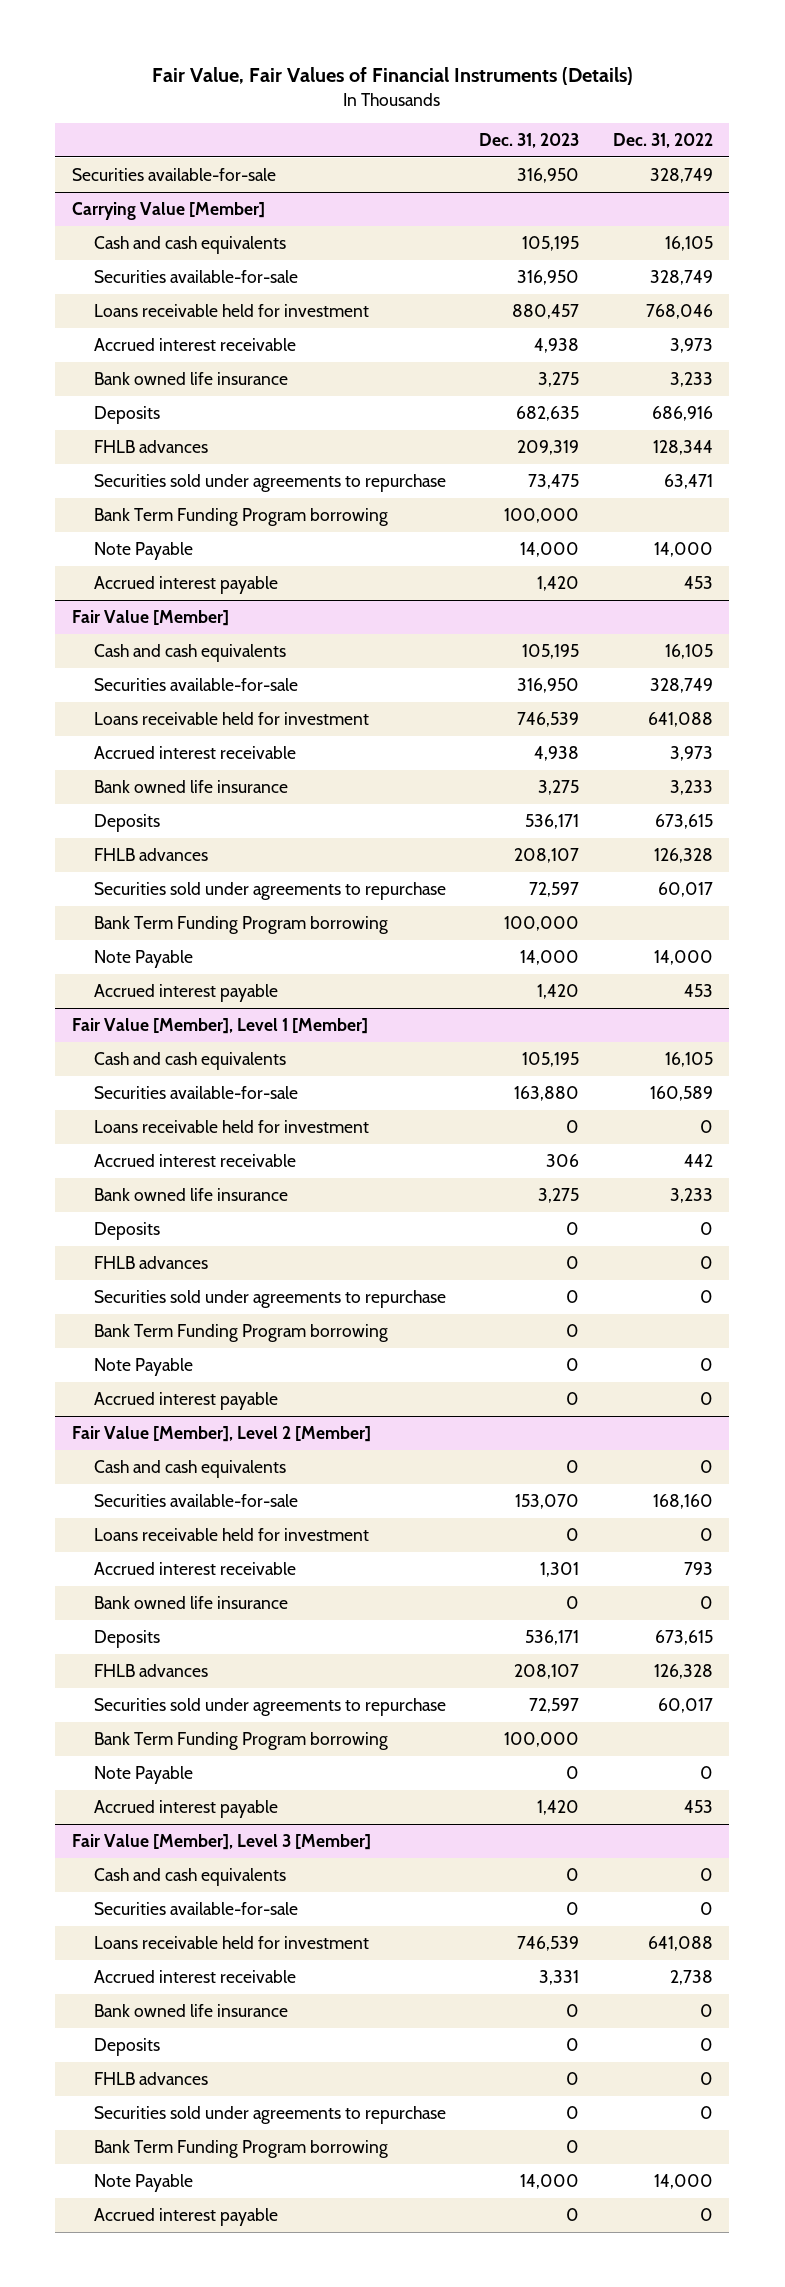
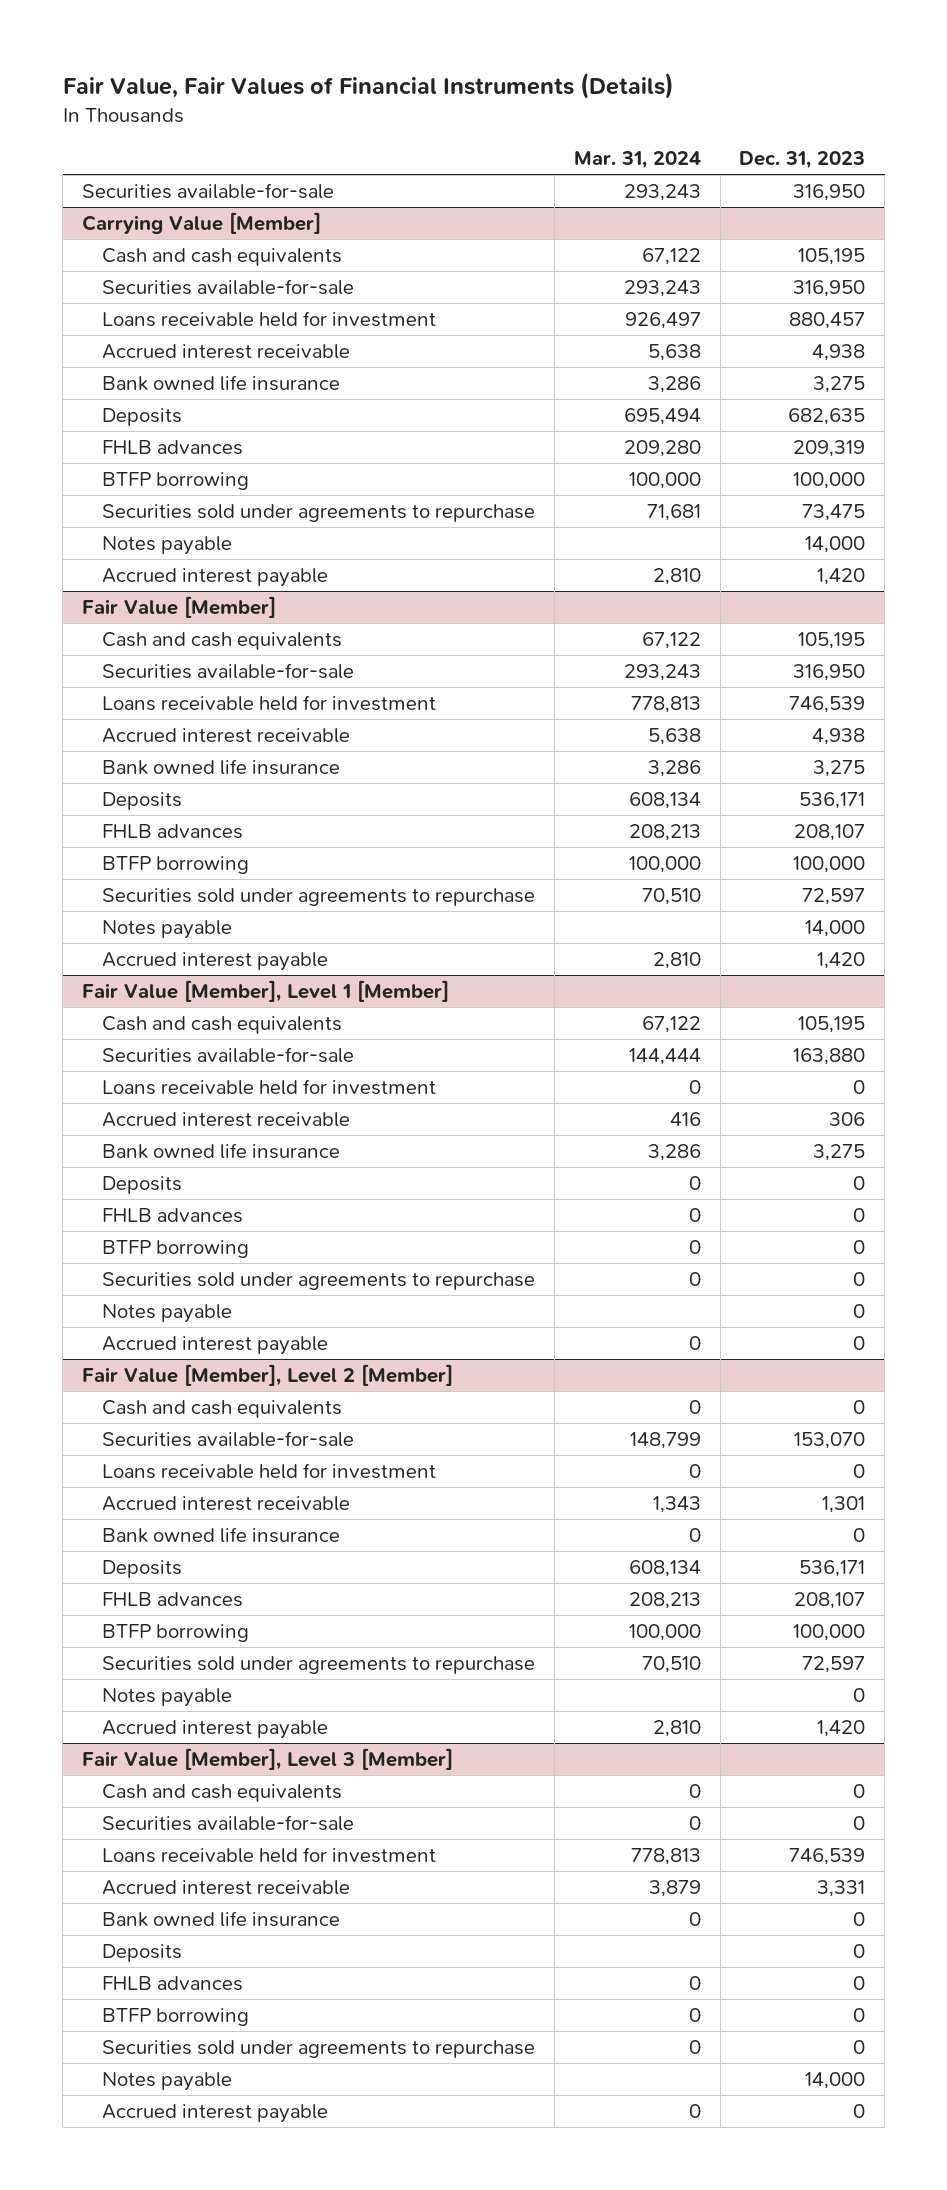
- | Dec. 31, 2023 | Dec. 31, 2022
+ | Mar. 31, 2024 | Dec. 31, 2023
@ Carrying Value [Member]
+ BTFP borrowing | 100,000 | 100,000
- Bank Term Funding Program borrowing | 100,000 |
- Note Payable | 14,000 | 14,000
+ Notes payable | | 14,000
@ Fair Value [Member]
+ BTFP borrowing | 100,000 | 100,000
- Bank Term Funding Program borrowing | 100,000 |
- Note Payable | 14,000 | 14,000
+ Notes payable | | 14,000
@ Fair Value [Member], Level 1 [Member]
+ BTFP borrowing | 0 | 0
- Bank Term Funding Program borrowing | 0 |
- Note Payable | 0 | 0
+ Notes payable | | 0
@ Fair Value [Member], Level 2 [Member]
+ BTFP borrowing | 100,000 | 100,000
- Bank Term Funding Program borrowing | 100,000 |
- Note Payable | 0 | 0
+ Notes payable | | 0
@ Fair Value [Member], Level 3 [Member]
+ BTFP borrowing | 0 | 0
- Bank Term Funding Program borrowing | 0 |
- Note Payable | 14,000 | 14,000
+ Notes payable | | 14,000

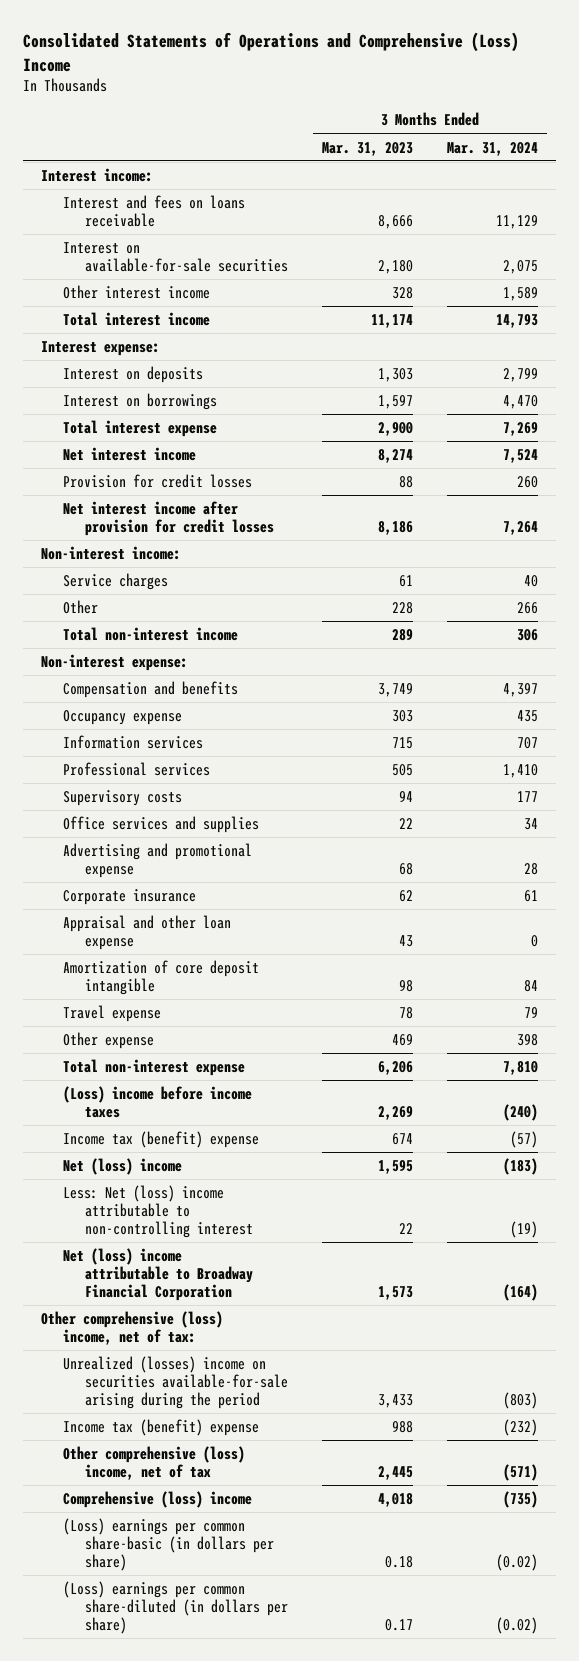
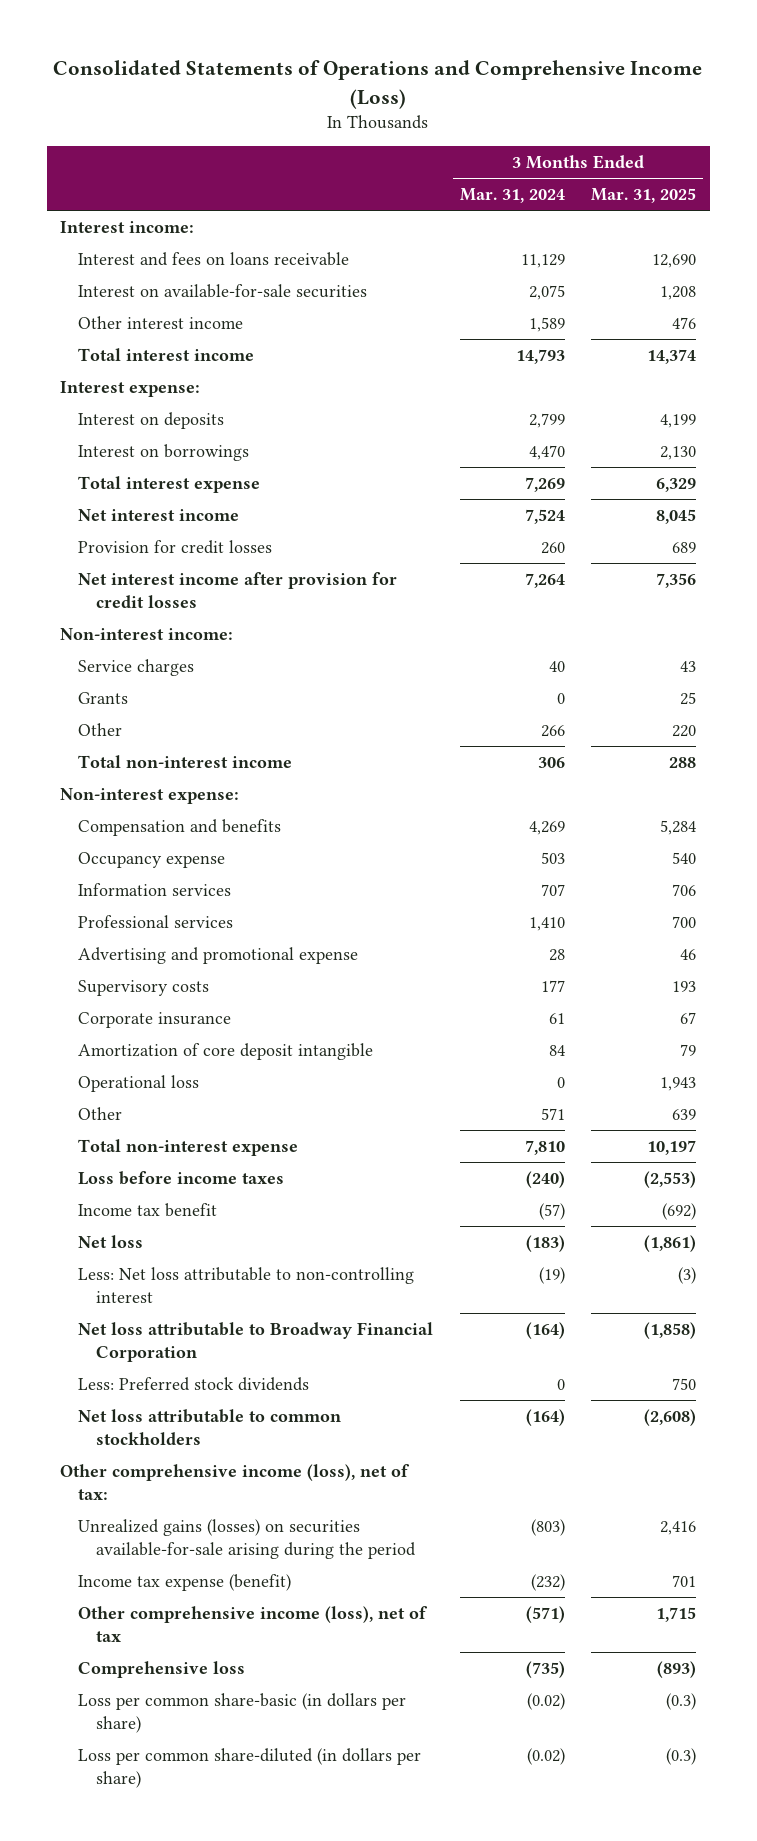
- Consolidated Statements of Operations and Comprehensive (Loss) Income
+ Consolidated Statements of Operations and Comprehensive Income (Loss)
- | 3 Months Ended Mar. 31, 2023 | 3 Months Ended Mar. 31, 2024
+ | 3 Months Ended Mar. 31, 2024 | 3 Months Ended Mar. 31, 2025
+ Grants | 0 | 25
- Compensation and benefits | 3,749 | 4,397
- Occupancy expense | 303 | 435
+ Compensation and benefits | 4,269 | 5,284
+ Occupancy expense | 503 | 540
- Office services and supplies | 22 | 34
moved down: Supervisory costs | 177 | 193
- Appraisal and other loan expense | 43 | 0
- Travel expense | 78 | 79
- Other expense | 469 | 398
+ Operational loss | 0 | 1,943
+ Other | 571 | 639
- (Loss) income before income taxes | 2,269 | (240)
- Income tax (benefit) expense | 674 | (57)
- Net (loss) income | 1,595 | (183)
- Less: Net (loss) income attributable to non-controlling interest | 22 | (19)
- Net (loss) income attributable to Broadway Financial Corporation | 1,573 | (164)
- Other comprehensive (loss) income, net of tax:
- Unrealized (losses) income on securities available-for-sale arising during the period | 3,433 | (803)
- Income tax (benefit) expense | 988 | (232)
- Other comprehensive (loss) income, net of tax | 2,445 | (571)
- Comprehensive (loss) income | 4,018 | (735)
- (Loss) earnings per common share-basic (in dollars per share) | 0.18 | (0.02)
- (Loss) earnings per common share-diluted (in dollars per share) | 0.17 | (0.02)
+ Loss before income taxes | (240) | (2,553)
+ Income tax benefit | (57) | (692)
+ Net loss | (183) | (1,861)
+ Less: Net loss attributable to non-controlling interest | (19) | (3)
+ Net loss attributable to Broadway Financial Corporation | (164) | (1,858)
+ Less: Preferred stock dividends | 0 | 750
+ Net loss attributable to common stockholders | (164) | (2,608)
+ Other comprehensive income (loss), net of tax:
+ Unrealized gains (losses) on securities available-for-sale arising during the period | (803) | 2,416
+ Income tax expense (benefit) | (232) | 701
+ Other comprehensive income (loss), net of tax | (571) | 1,715
+ Comprehensive loss | (735) | (893)
+ Loss per common share-basic (in dollars per share) | (0.02) | (0.3)
+ Loss per common share-diluted (in dollars per share) | (0.02) | (0.3)

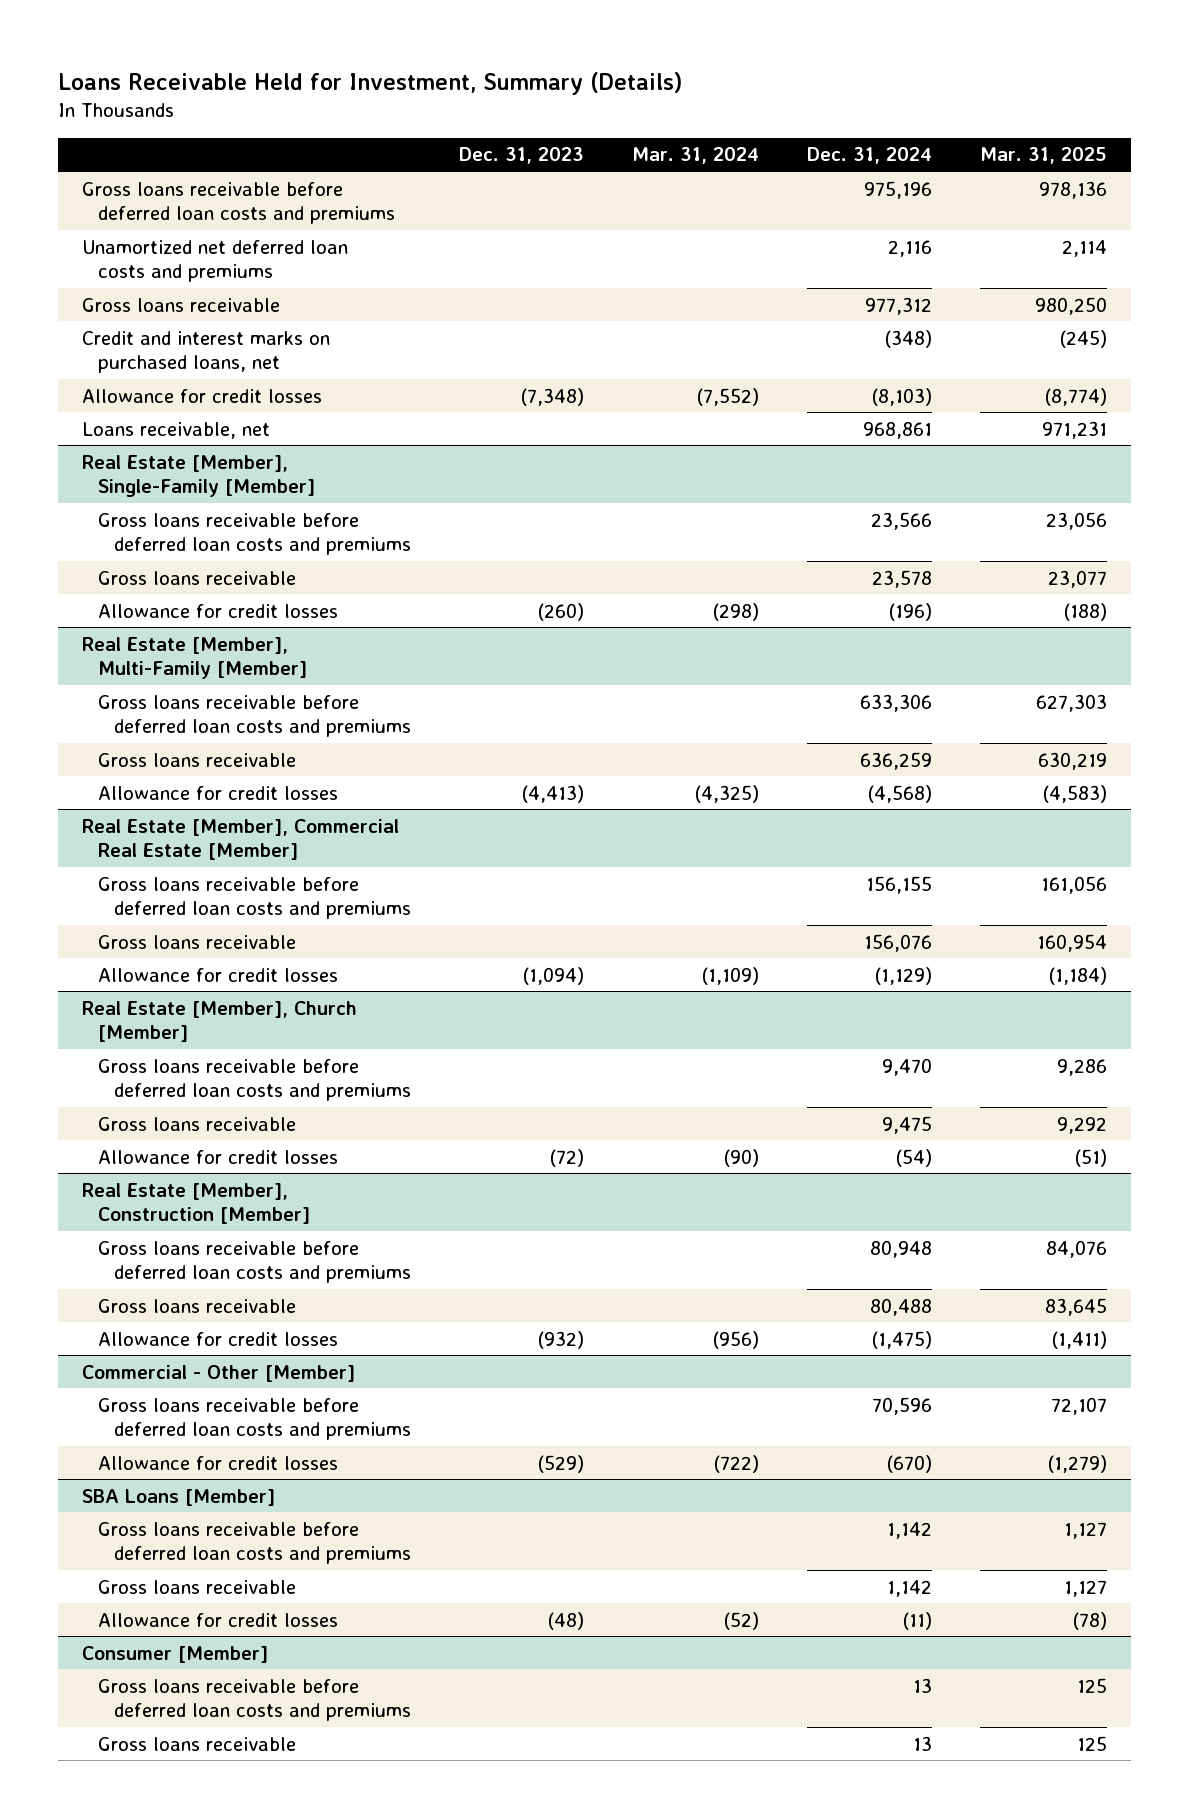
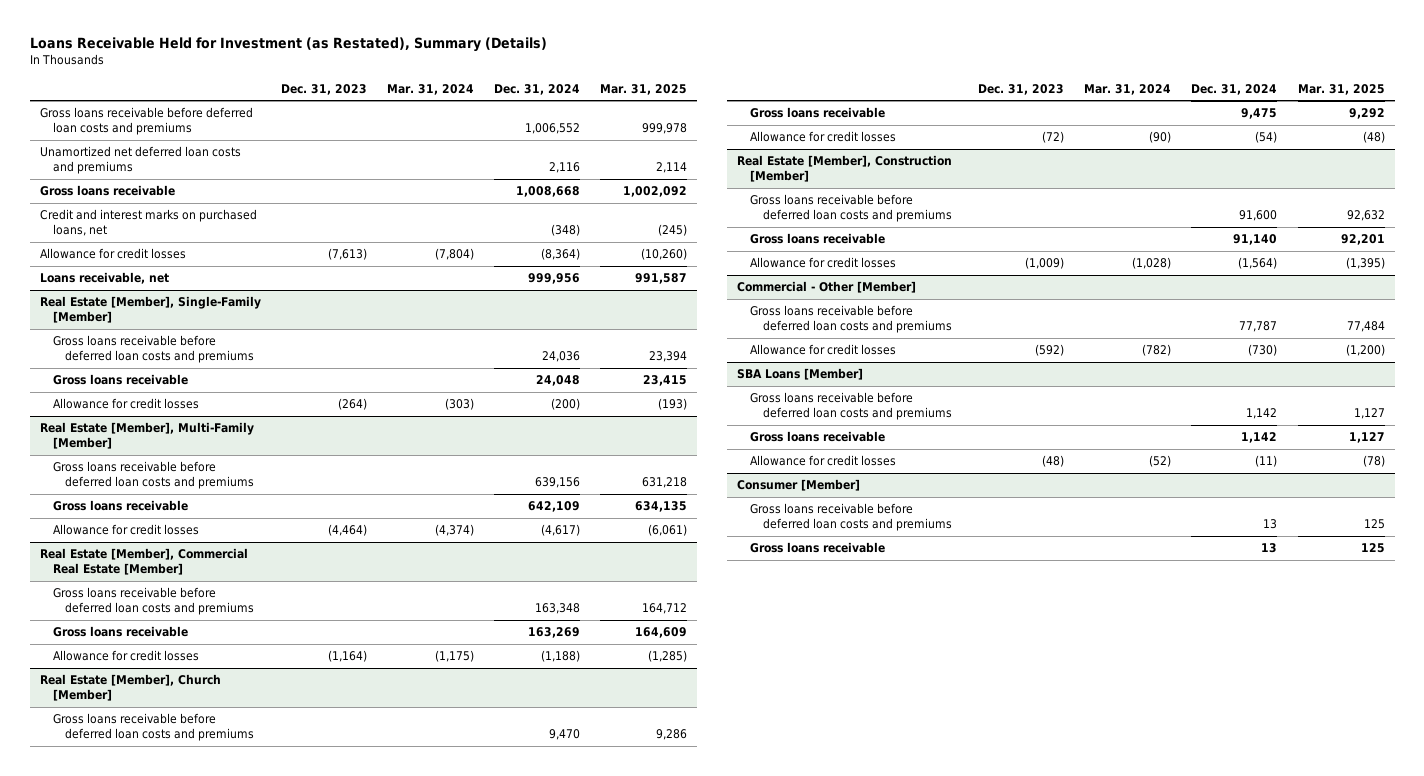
- Loans Receivable Held for Investment, Summary (Details)
+ Loans Receivable Held for Investment (as Restated), Summary (Details)
- Gross loans receivable before deferred loan costs and premiums | | | 975,196 | 978,136
+ Gross loans receivable before deferred loan costs and premiums | | | 1,006,552 | 999,978
- Gross loans receivable | | | 977,312 | 980,250
+ Gross loans receivable | | | 1,008,668 | 1,002,092
- Allowance for credit losses | (7,348) | (7,552) | (8,103) | (8,774)
- Loans receivable, net | | | 968,861 | 971,231
+ Allowance for credit losses | (7,613) | (7,804) | (8,364) | (10,260)
+ Loans receivable, net | | | 999,956 | 991,587
@ Real Estate [Member], Single-Family [Member]
- Gross loans receivable before deferred loan costs and premiums | | | 23,566 | 23,056
- Gross loans receivable | | | 23,578 | 23,077
- Allowance for credit losses | (260) | (298) | (196) | (188)
+ Gross loans receivable before deferred loan costs and premiums | | | 24,036 | 23,394
+ Gross loans receivable | | | 24,048 | 23,415
+ Allowance for credit losses | (264) | (303) | (200) | (193)
@ Real Estate [Member], Multi-Family [Member]
- Gross loans receivable before deferred loan costs and premiums | | | 633,306 | 627,303
- Gross loans receivable | | | 636,259 | 630,219
- Allowance for credit losses | (4,413) | (4,325) | (4,568) | (4,583)
+ Gross loans receivable before deferred loan costs and premiums | | | 639,156 | 631,218
+ Gross loans receivable | | | 642,109 | 634,135
+ Allowance for credit losses | (4,464) | (4,374) | (4,617) | (6,061)
@ Real Estate [Member], Commercial Real Estate [Member]
- Gross loans receivable before deferred loan costs and premiums | | | 156,155 | 161,056
- Gross loans receivable | | | 156,076 | 160,954
- Allowance for credit losses | (1,094) | (1,109) | (1,129) | (1,184)
+ Gross loans receivable before deferred loan costs and premiums | | | 163,348 | 164,712
+ Gross loans receivable | | | 163,269 | 164,609
+ Allowance for credit losses | (1,164) | (1,175) | (1,188) | (1,285)
@ Real Estate [Member], Church [Member]
- Allowance for credit losses | (72) | (90) | (54) | (51)
+ Allowance for credit losses | (72) | (90) | (54) | (48)
@ Real Estate [Member], Construction [Member]
- Gross loans receivable before deferred loan costs and premiums | | | 80,948 | 84,076
- Gross loans receivable | | | 80,488 | 83,645
- Allowance for credit losses | (932) | (956) | (1,475) | (1,411)
+ Gross loans receivable before deferred loan costs and premiums | | | 91,600 | 92,632
+ Gross loans receivable | | | 91,140 | 92,201
+ Allowance for credit losses | (1,009) | (1,028) | (1,564) | (1,395)
@ Commercial - Other [Member]
- Gross loans receivable before deferred loan costs and premiums | | | 70,596 | 72,107
- Allowance for credit losses | (529) | (722) | (670) | (1,279)
+ Gross loans receivable before deferred loan costs and premiums | | | 77,787 | 77,484
+ Allowance for credit losses | (592) | (782) | (730) | (1,200)

